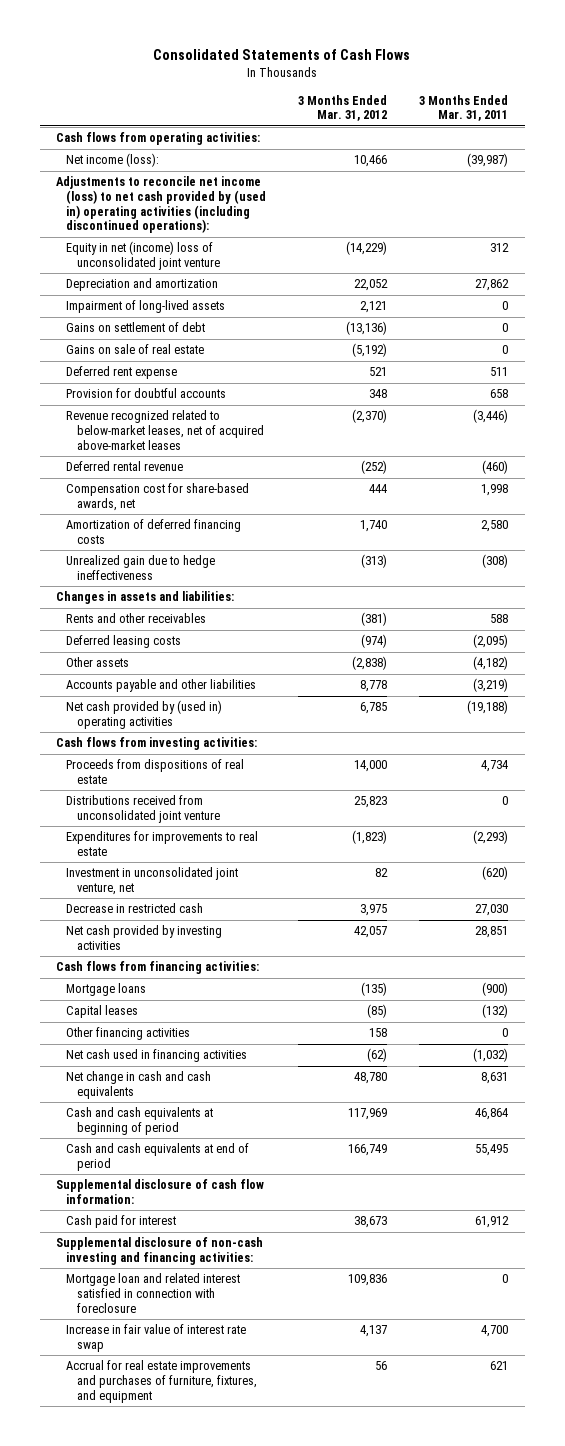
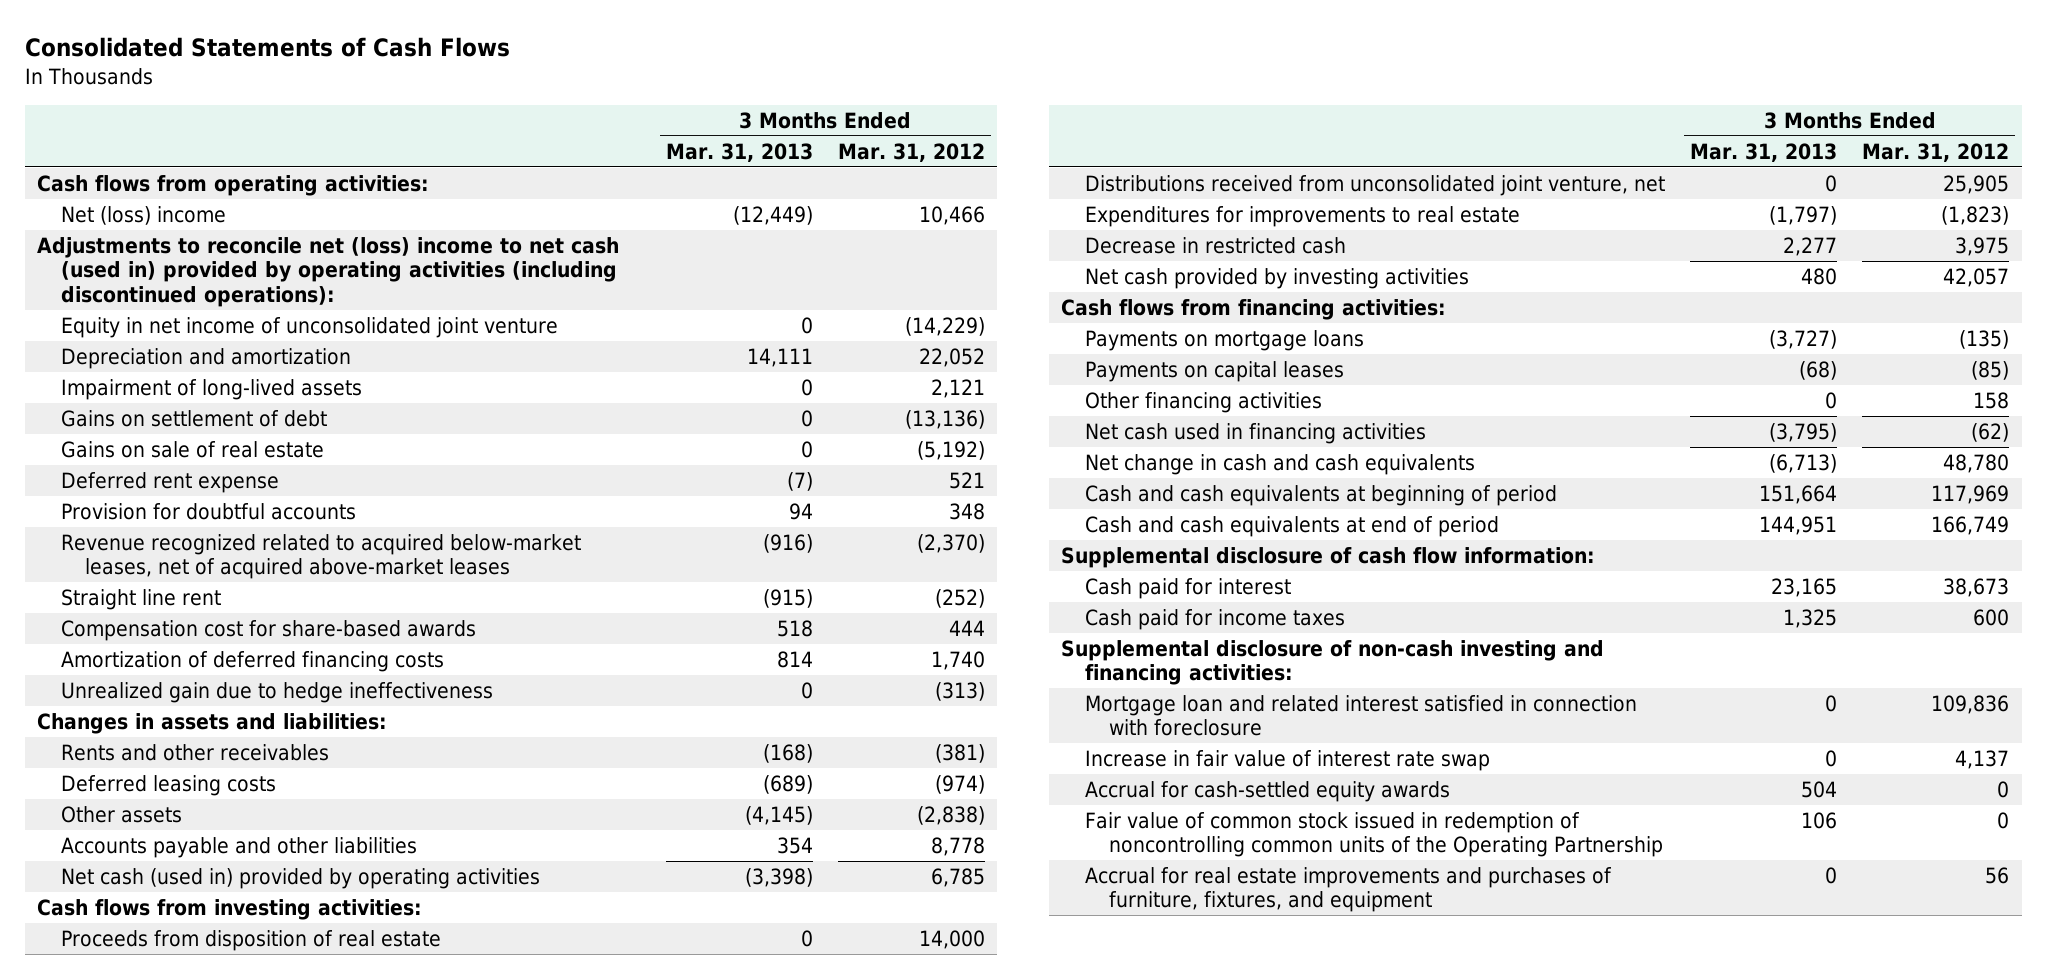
- | 3 Months Ended Mar. 31, 2012 | 3 Months Ended Mar. 31, 2011
+ | 3 Months Ended Mar. 31, 2013 | 3 Months Ended Mar. 31, 2012
- Net income (loss): | 10,466 | (39,987)
- Adjustments to reconcile net income (loss) to net cash provided by (used in) operating activities (including discontinued operations):
- Equity in net (income) loss of unconsolidated joint venture | (14,229) | 312
+ Net (loss) income | (12,449) | 10,466
+ Adjustments to reconcile net (loss) income to net cash (used in) provided by operating activities (including discontinued operations):
+ Equity in net income of unconsolidated joint venture | 0 | (14,229)
- Revenue recognized related to below-market leases, net of acquired above-market leases | (2,370) | (3,446)
- Deferred rental revenue | (252) | (460)
- Compensation cost for share-based awards, net | 444 | 1,998
+ Revenue recognized related to acquired below-market leases, net of acquired above-market leases | (916) | (2,370)
+ Straight line rent | (915) | (252)
+ Compensation cost for share-based awards | 518 | 444
- Net cash provided by (used in) operating activities | 6,785 | (19,188)
+ Net cash (used in) provided by operating activities | (3,398) | 6,785
- Proceeds from dispositions of real estate | 14,000 | 4,734
- Distributions received from unconsolidated joint venture | 25,823 | 0
+ Proceeds from disposition of real estate | 0 | 14,000
+ Distributions received from unconsolidated joint venture, net | 0 | 25,905
- Investment in unconsolidated joint venture, net | 82 | (620)
- Mortgage loans | (135) | (900)
- Capital leases | (85) | (132)
+ Payments on mortgage loans | (3,727) | (135)
+ Payments on capital leases | (68) | (85)
+ Cash paid for income taxes | 1,325 | 600
+ Accrual for cash-settled equity awards | 504 | 0
+ Fair value of common stock issued in redemption of noncontrolling common units of the Operating Partnership | 106 | 0

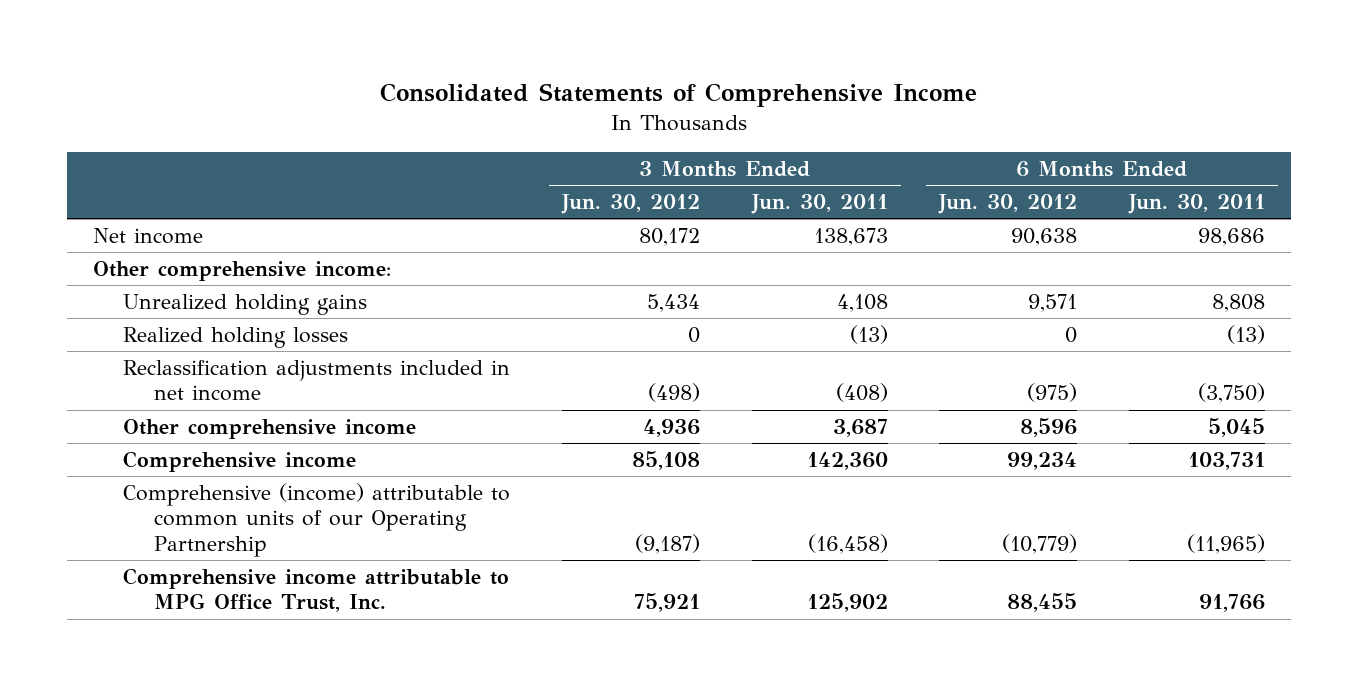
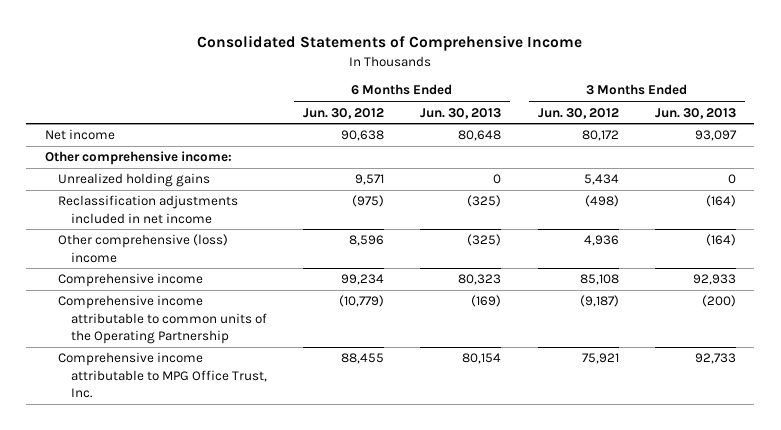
- | 3 Months Ended Jun. 30, 2012 | 3 Months Ended Jun. 30, 2011 | 6 Months Ended Jun. 30, 2012 | 6 Months Ended Jun. 30, 2011
+ | 6 Months Ended Jun. 30, 2012 | 6 Months Ended Jun. 30, 2013 | 3 Months Ended Jun. 30, 2012 | 3 Months Ended Jun. 30, 2013
- Realized holding losses | 0 | (13) | 0 | (13)
- Other comprehensive income | 4,936 | 3,687 | 8,596 | 5,045
+ Other comprehensive (loss) income | 8,596 | (325) | 4,936 | (164)
- Comprehensive (income) attributable to common units of our Operating Partnership | (9,187) | (16,458) | (10,779) | (11,965)
+ Comprehensive income attributable to common units of the Operating Partnership | (10,779) | (169) | (9,187) | (200)

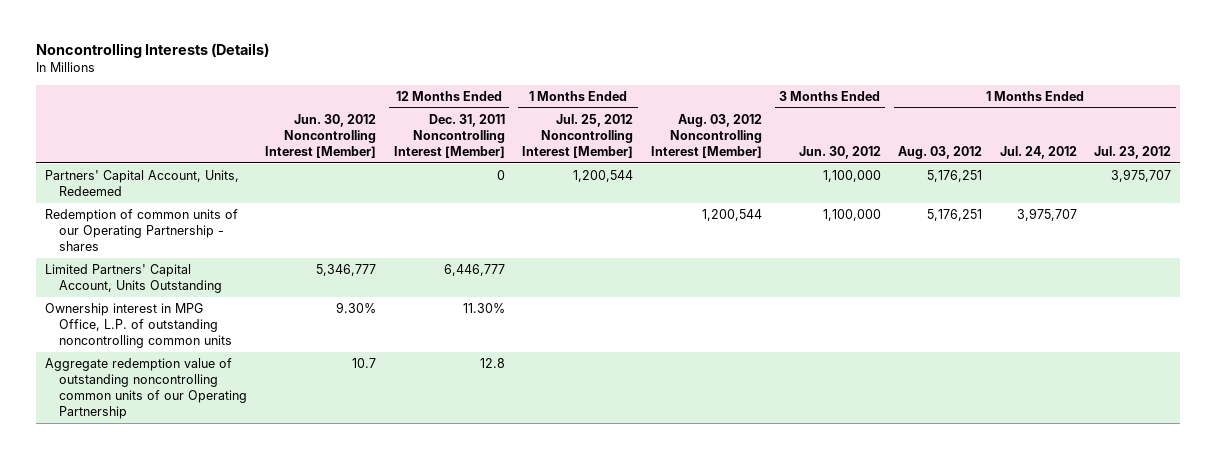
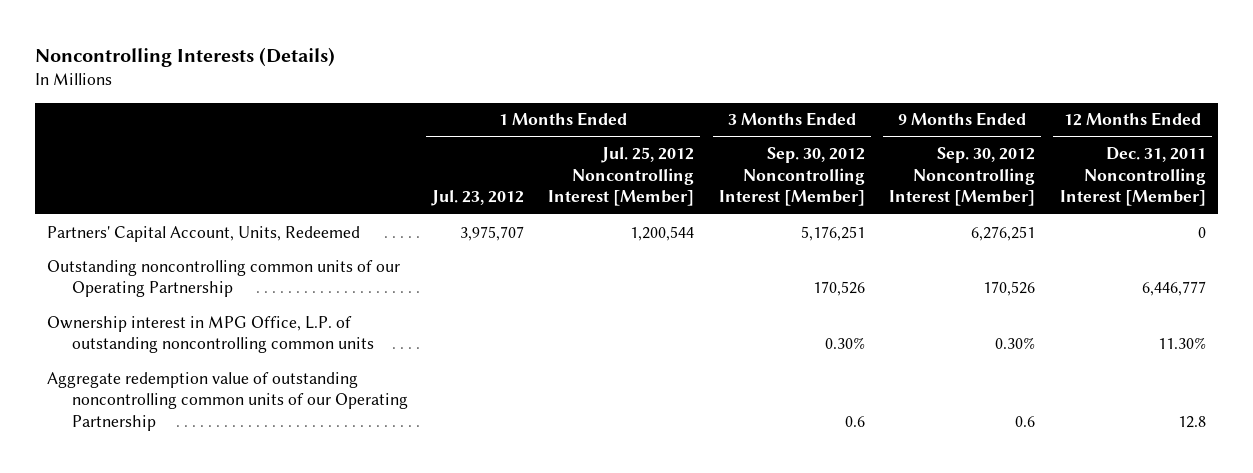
- | Jun. 30, 2012 Noncontrolling Interest [Member] | 12 Months Ended Dec. 31, 2011 Noncontrolling Interest [Member] | 1 Months Ended Jul. 25, 2012 Noncontrolling Interest [Member] | Aug. 03, 2012 Noncontrolling Interest [Member] | 3 Months Ended Jun. 30, 2012 | 1 Months Ended Aug. 03, 2012 | 1 Months Ended Jul. 24, 2012 | 1 Months Ended Jul. 23, 2012
+ | 1 Months Ended Jul. 23, 2012 | 1 Months Ended Jul. 25, 2012 Noncontrolling Interest [Member] | 3 Months Ended Sep. 30, 2012 Noncontrolling Interest [Member] | 9 Months Ended Sep. 30, 2012 Noncontrolling Interest [Member] | 12 Months Ended Dec. 31, 2011 Noncontrolling Interest [Member]
- Redemption of common units of our Operating Partnership - shares | | | | 1,200,544 | 1,100,000 | 5,176,251 | 3,975,707 |
- Limited Partners' Capital Account, Units Outstanding | 5,346,777 | 6,446,777 | | | | | |
+ Outstanding noncontrolling common units of our Operating Partnership | | | 170,526 | 170,526 | 6,446,777

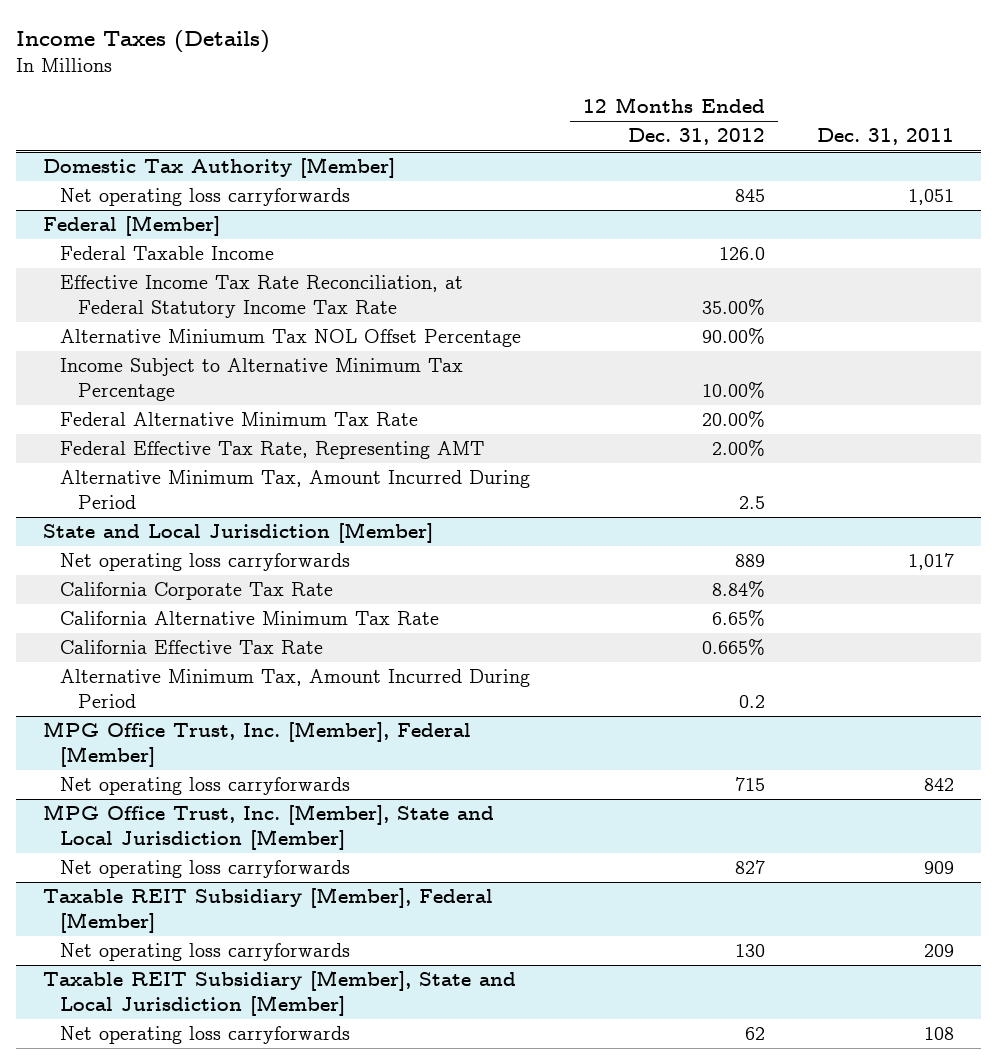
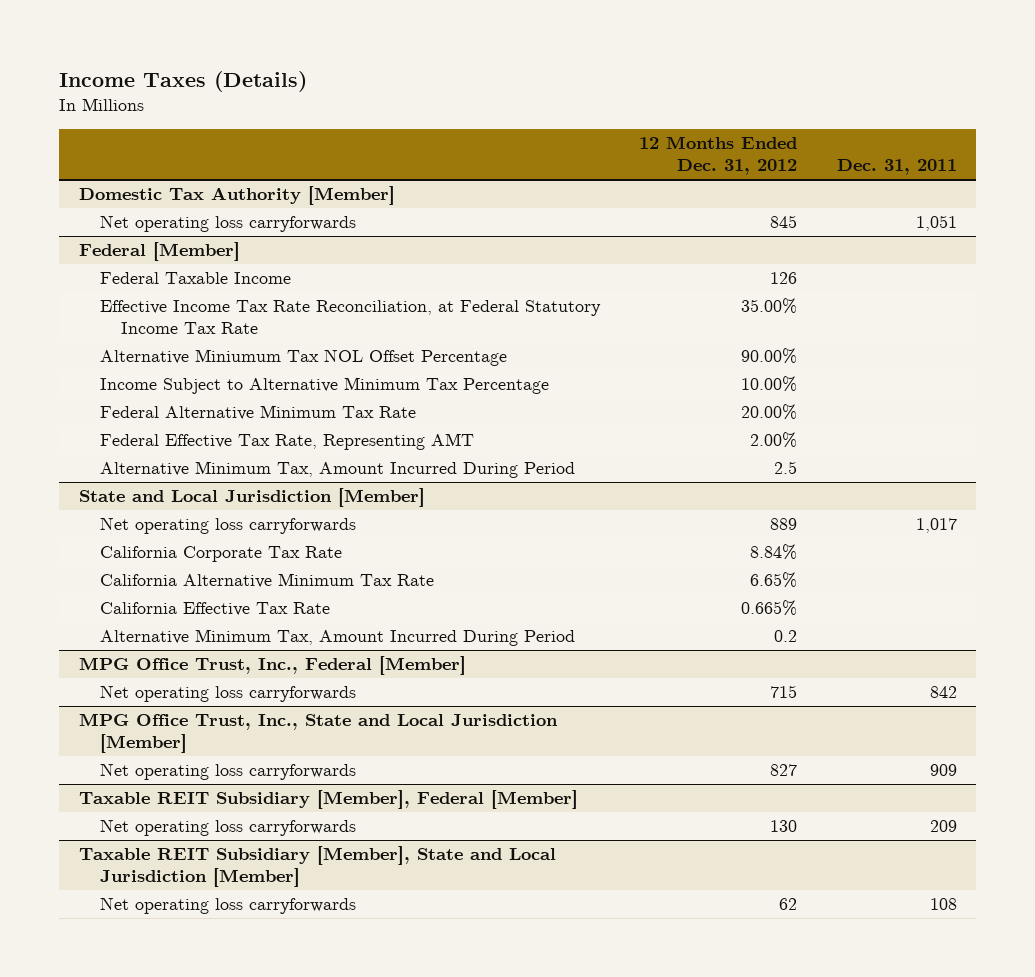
@ Federal [Member]
- Federal Taxable Income | 126.0 |
+ Federal Taxable Income | 126 |
- MPG Office Trust, Inc. [Member], Federal [Member]
+ MPG Office Trust, Inc., Federal [Member]
- MPG Office Trust, Inc. [Member], State and Local Jurisdiction [Member]
+ MPG Office Trust, Inc., State and Local Jurisdiction [Member]

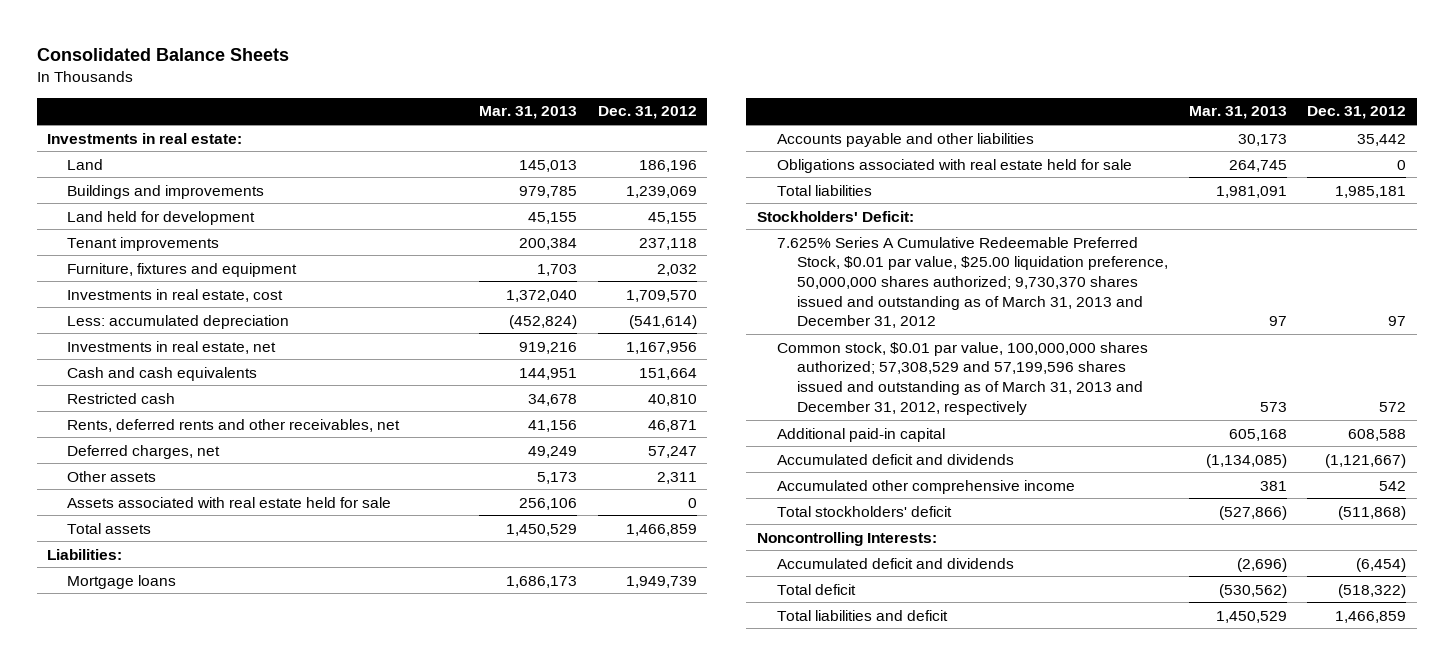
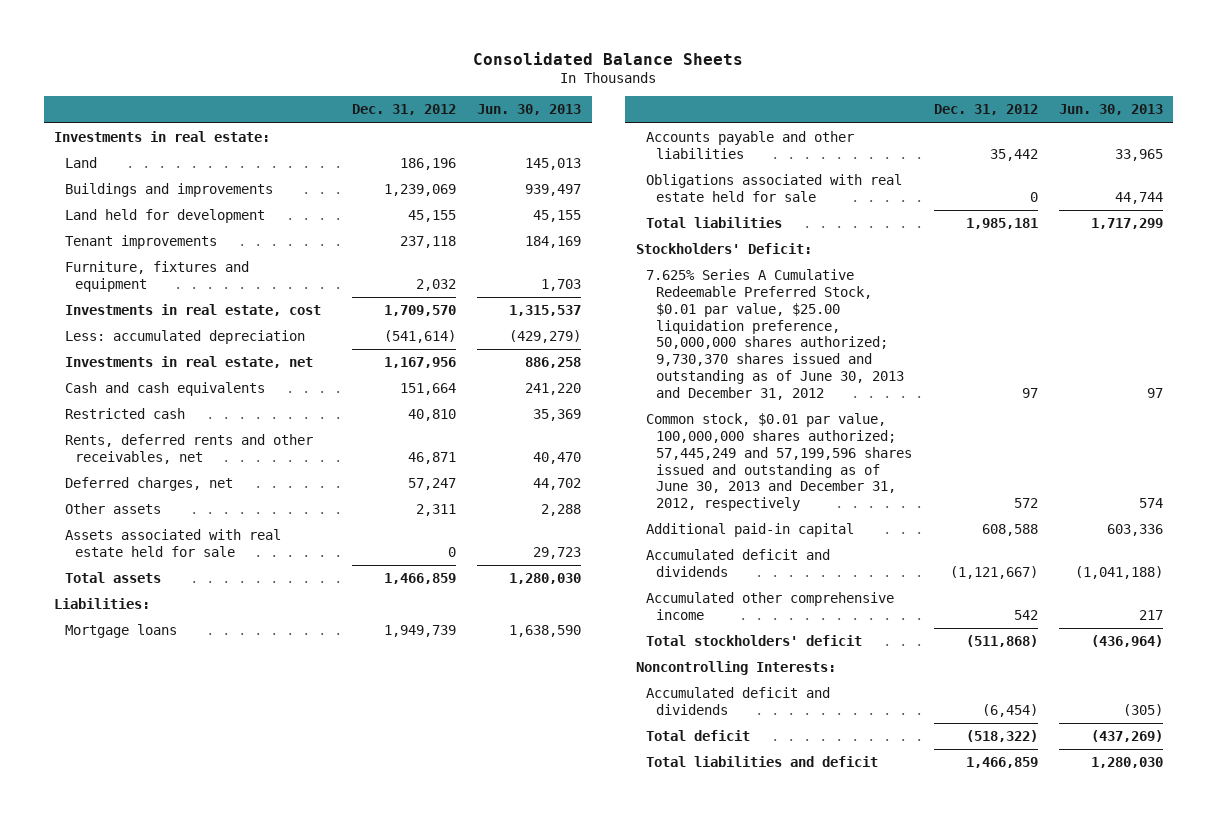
- | Mar. 31, 2013 | Dec. 31, 2012
+ | Dec. 31, 2012 | Jun. 30, 2013
- 7.625% Series A Cumulative Redeemable Preferred Stock, $0.01 par value, $25.00 liquidation preference, 50,000,000 shares authorized; 9,730,370 shares issued and outstanding as of March 31, 2013 and December 31, 2012 | 97 | 97
- Common stock, $0.01 par value, 100,000,000 shares authorized; 57,308,529 and 57,199,596 shares issued and outstanding as of March 31, 2013 and December 31, 2012, respectively | 573 | 572
+ 7.625% Series A Cumulative Redeemable Preferred Stock, $0.01 par value, $25.00 liquidation preference, 50,000,000 shares authorized; 9,730,370 shares issued and outstanding as of June 30, 2013 and December 31, 2012 | 97 | 97
+ Common stock, $0.01 par value, 100,000,000 shares authorized; 57,445,249 and 57,199,596 shares issued and outstanding as of June 30, 2013 and December 31, 2012, respectively | 572 | 574

